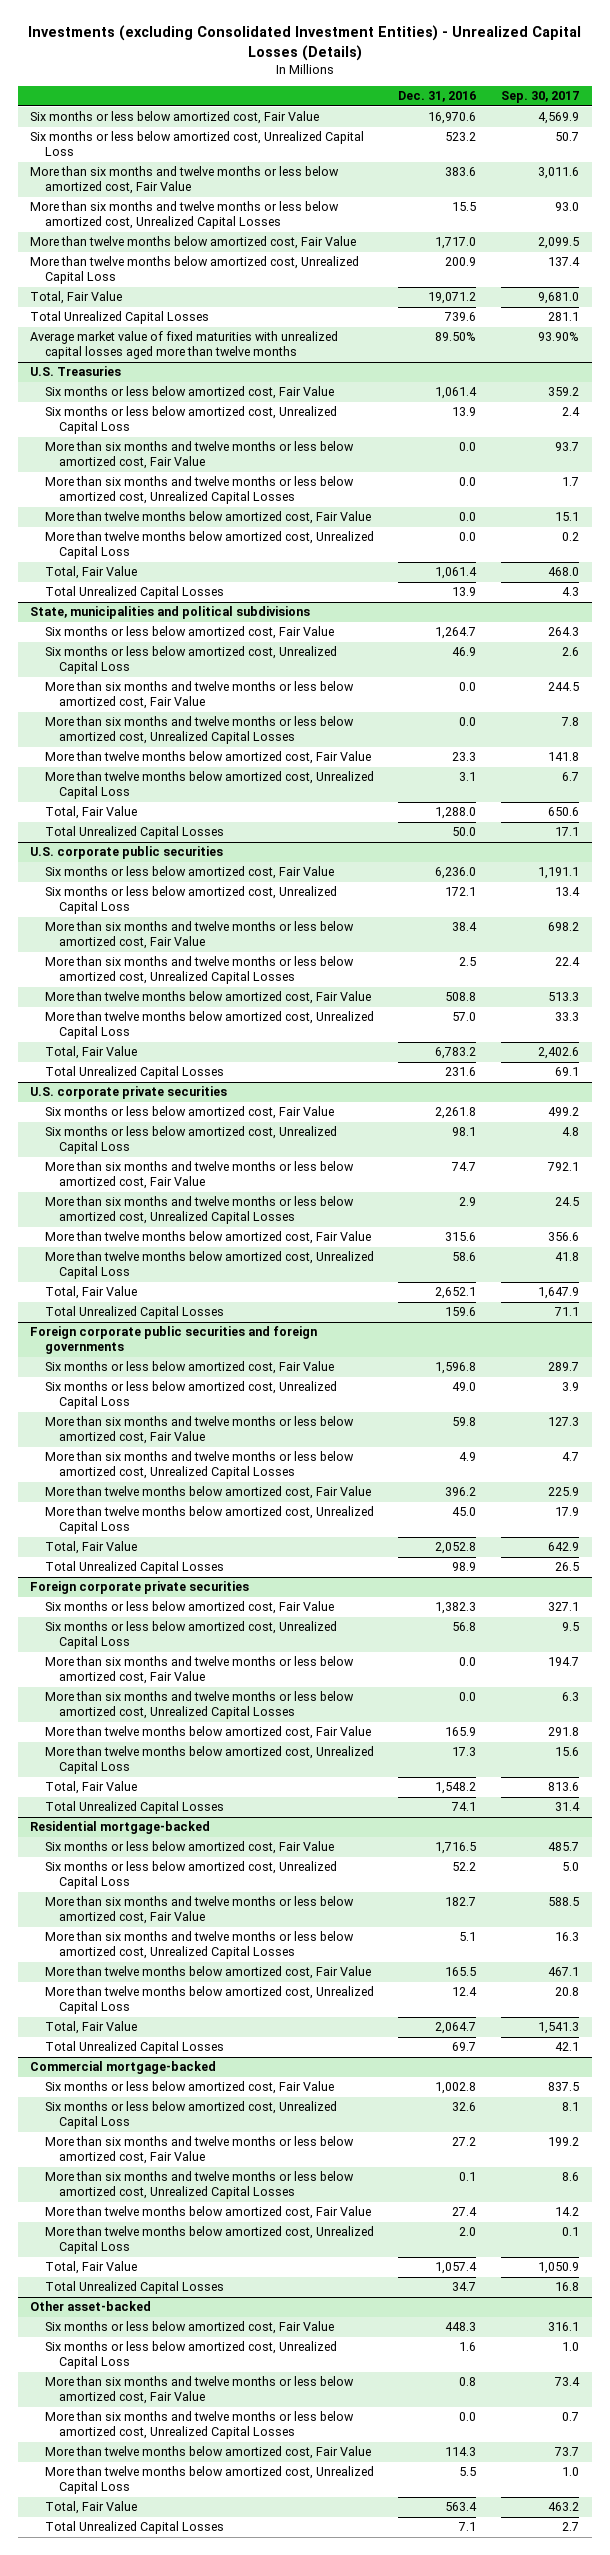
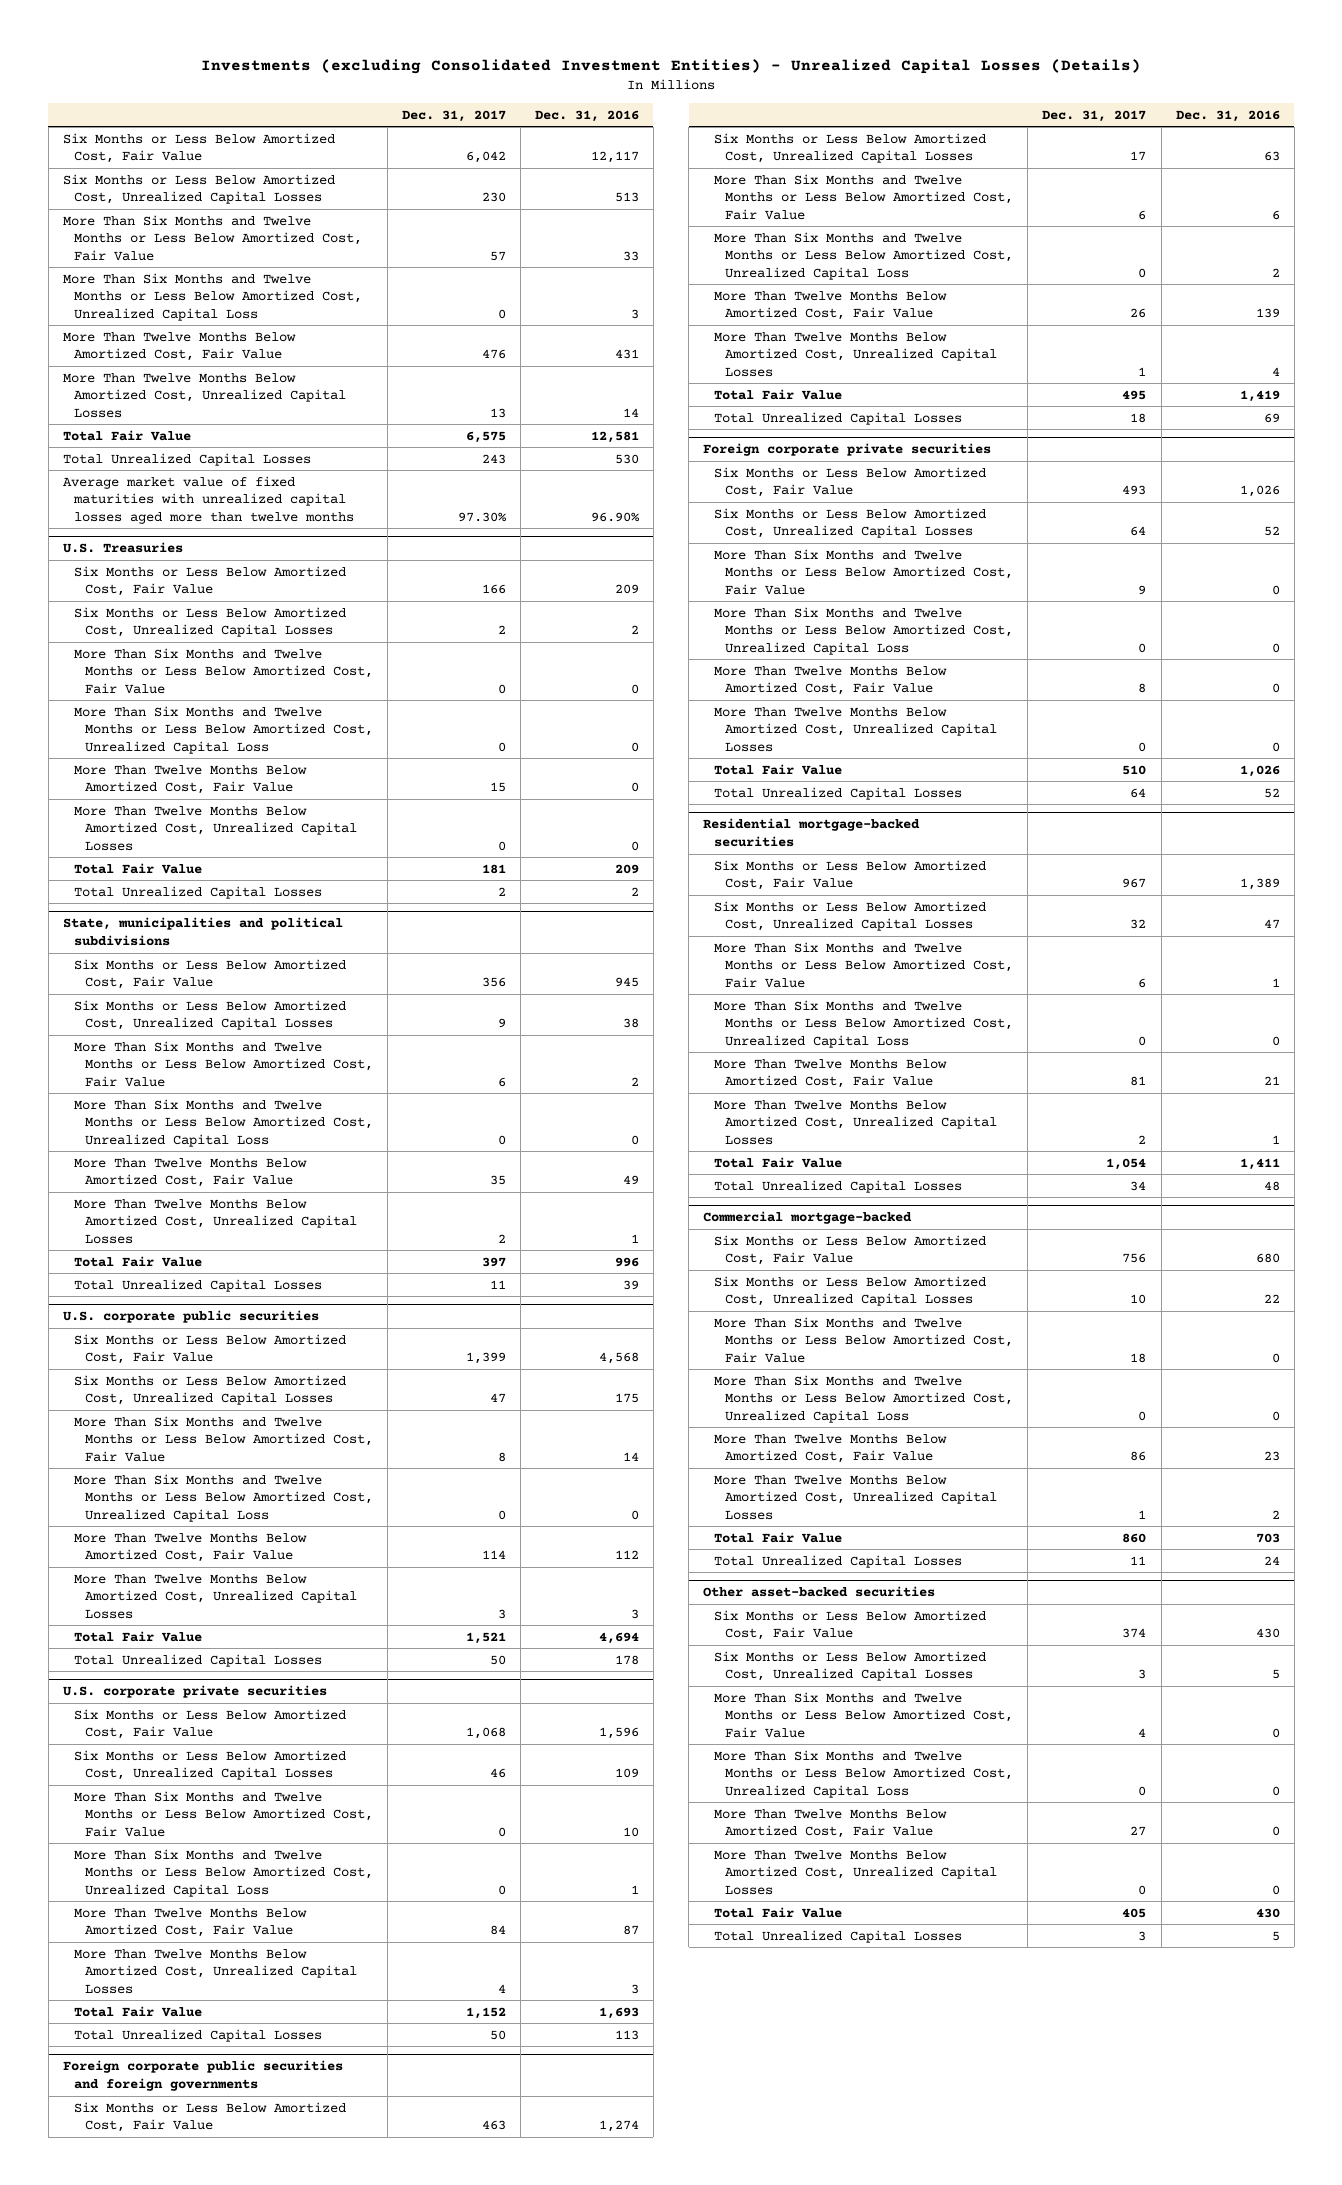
- | Dec. 31, 2016 | Sep. 30, 2017
+ | Dec. 31, 2017 | Dec. 31, 2016
- Six months or less below amortized cost, Fair Value | 16,970.6 | 4,569.9
- Six months or less below amortized cost, Unrealized Capital Loss | 523.2 | 50.7
- More than six months and twelve months or less below amortized cost, Fair Value | 383.6 | 3,011.6
- More than six months and twelve months or less below amortized cost, Unrealized Capital Losses | 15.5 | 93.0
- More than twelve months below amortized cost, Fair Value | 1,717.0 | 2,099.5
- More than twelve months below amortized cost, Unrealized Capital Loss | 200.9 | 137.4
- Total, Fair Value | 19,071.2 | 9,681.0
- Total Unrealized Capital Losses | 739.6 | 281.1
- Average market value of fixed maturities with unrealized capital losses aged more than twelve months | 89.50% | 93.90%
+ Six Months or Less Below Amortized Cost, Fair Value | 6,042 | 12,117
+ Six Months or Less Below Amortized Cost, Unrealized Capital Losses | 230 | 513
+ More Than Six Months and Twelve Months or Less Below Amortized Cost, Fair Value | 57 | 33
+ More Than Six Months and Twelve Months or Less Below Amortized Cost, Unrealized Capital Loss | 0 | 3
+ More Than Twelve Months Below Amortized Cost, Fair Value | 476 | 431
+ More Than Twelve Months Below Amortized Cost, Unrealized Capital Losses | 13 | 14
+ Total Fair Value | 6,575 | 12,581
+ Total Unrealized Capital Losses | 243 | 530
+ Average market value of fixed maturities with unrealized capital losses aged more than twelve months | 97.30% | 96.90%
@ U.S. Treasuries
- Six months or less below amortized cost, Fair Value | 1,061.4 | 359.2
- Six months or less below amortized cost, Unrealized Capital Loss | 13.9 | 2.4
- More than six months and twelve months or less below amortized cost, Fair Value | 0.0 | 93.7
- More than six months and twelve months or less below amortized cost, Unrealized Capital Losses | 0.0 | 1.7
- More than twelve months below amortized cost, Fair Value | 0.0 | 15.1
- More than twelve months below amortized cost, Unrealized Capital Loss | 0.0 | 0.2
- Total, Fair Value | 1,061.4 | 468.0
- Total Unrealized Capital Losses | 13.9 | 4.3
+ Six Months or Less Below Amortized Cost, Fair Value | 166 | 209
+ Six Months or Less Below Amortized Cost, Unrealized Capital Losses | 2 | 2
+ More Than Six Months and Twelve Months or Less Below Amortized Cost, Fair Value | 0 | 0
+ More Than Six Months and Twelve Months or Less Below Amortized Cost, Unrealized Capital Loss | 0 | 0
+ More Than Twelve Months Below Amortized Cost, Fair Value | 15 | 0
+ More Than Twelve Months Below Amortized Cost, Unrealized Capital Losses | 0 | 0
+ Total Fair Value | 181 | 209
+ Total Unrealized Capital Losses | 2 | 2
@ State, municipalities and political subdivisions
- Six months or less below amortized cost, Fair Value | 1,264.7 | 264.3
- Six months or less below amortized cost, Unrealized Capital Loss | 46.9 | 2.6
- More than six months and twelve months or less below amortized cost, Fair Value | 0.0 | 244.5
- More than six months and twelve months or less below amortized cost, Unrealized Capital Losses | 0.0 | 7.8
- More than twelve months below amortized cost, Fair Value | 23.3 | 141.8
- More than twelve months below amortized cost, Unrealized Capital Loss | 3.1 | 6.7
- Total, Fair Value | 1,288.0 | 650.6
- Total Unrealized Capital Losses | 50.0 | 17.1
+ Six Months or Less Below Amortized Cost, Fair Value | 356 | 945
+ Six Months or Less Below Amortized Cost, Unrealized Capital Losses | 9 | 38
+ More Than Six Months and Twelve Months or Less Below Amortized Cost, Fair Value | 6 | 2
+ More Than Six Months and Twelve Months or Less Below Amortized Cost, Unrealized Capital Loss | 0 | 0
+ More Than Twelve Months Below Amortized Cost, Fair Value | 35 | 49
+ More Than Twelve Months Below Amortized Cost, Unrealized Capital Losses | 2 | 1
+ Total Fair Value | 397 | 996
+ Total Unrealized Capital Losses | 11 | 39
@ U.S. corporate public securities
- Six months or less below amortized cost, Fair Value | 6,236.0 | 1,191.1
- Six months or less below amortized cost, Unrealized Capital Loss | 172.1 | 13.4
- More than six months and twelve months or less below amortized cost, Fair Value | 38.4 | 698.2
- More than six months and twelve months or less below amortized cost, Unrealized Capital Losses | 2.5 | 22.4
- More than twelve months below amortized cost, Fair Value | 508.8 | 513.3
- More than twelve months below amortized cost, Unrealized Capital Loss | 57.0 | 33.3
- Total, Fair Value | 6,783.2 | 2,402.6
- Total Unrealized Capital Losses | 231.6 | 69.1
+ Six Months or Less Below Amortized Cost, Fair Value | 1,399 | 4,568
+ Six Months or Less Below Amortized Cost, Unrealized Capital Losses | 47 | 175
+ More Than Six Months and Twelve Months or Less Below Amortized Cost, Fair Value | 8 | 14
+ More Than Six Months and Twelve Months or Less Below Amortized Cost, Unrealized Capital Loss | 0 | 0
+ More Than Twelve Months Below Amortized Cost, Fair Value | 114 | 112
+ More Than Twelve Months Below Amortized Cost, Unrealized Capital Losses | 3 | 3
+ Total Fair Value | 1,521 | 4,694
+ Total Unrealized Capital Losses | 50 | 178
@ U.S. corporate private securities
- Six months or less below amortized cost, Fair Value | 2,261.8 | 499.2
- Six months or less below amortized cost, Unrealized Capital Loss | 98.1 | 4.8
- More than six months and twelve months or less below amortized cost, Fair Value | 74.7 | 792.1
- More than six months and twelve months or less below amortized cost, Unrealized Capital Losses | 2.9 | 24.5
- More than twelve months below amortized cost, Fair Value | 315.6 | 356.6
- More than twelve months below amortized cost, Unrealized Capital Loss | 58.6 | 41.8
- Total, Fair Value | 2,652.1 | 1,647.9
- Total Unrealized Capital Losses | 159.6 | 71.1
+ Six Months or Less Below Amortized Cost, Fair Value | 1,068 | 1,596
+ Six Months or Less Below Amortized Cost, Unrealized Capital Losses | 46 | 109
+ More Than Six Months and Twelve Months or Less Below Amortized Cost, Fair Value | 0 | 10
+ More Than Six Months and Twelve Months or Less Below Amortized Cost, Unrealized Capital Loss | 0 | 1
+ More Than Twelve Months Below Amortized Cost, Fair Value | 84 | 87
+ More Than Twelve Months Below Amortized Cost, Unrealized Capital Losses | 4 | 3
+ Total Fair Value | 1,152 | 1,693
+ Total Unrealized Capital Losses | 50 | 113
@ Foreign corporate public securities and foreign governments
- Six months or less below amortized cost, Fair Value | 1,596.8 | 289.7
- Six months or less below amortized cost, Unrealized Capital Loss | 49.0 | 3.9
- More than six months and twelve months or less below amortized cost, Fair Value | 59.8 | 127.3
- More than six months and twelve months or less below amortized cost, Unrealized Capital Losses | 4.9 | 4.7
- More than twelve months below amortized cost, Fair Value | 396.2 | 225.9
- More than twelve months below amortized cost, Unrealized Capital Loss | 45.0 | 17.9
- Total, Fair Value | 2,052.8 | 642.9
- Total Unrealized Capital Losses | 98.9 | 26.5
+ Six Months or Less Below Amortized Cost, Fair Value | 463 | 1,274
+ Six Months or Less Below Amortized Cost, Unrealized Capital Losses | 17 | 63
+ More Than Six Months and Twelve Months or Less Below Amortized Cost, Fair Value | 6 | 6
+ More Than Six Months and Twelve Months or Less Below Amortized Cost, Unrealized Capital Loss | 0 | 2
+ More Than Twelve Months Below Amortized Cost, Fair Value | 26 | 139
+ More Than Twelve Months Below Amortized Cost, Unrealized Capital Losses | 1 | 4
+ Total Fair Value | 495 | 1,419
+ Total Unrealized Capital Losses | 18 | 69
@ Foreign corporate private securities
- Six months or less below amortized cost, Fair Value | 1,382.3 | 327.1
- Six months or less below amortized cost, Unrealized Capital Loss | 56.8 | 9.5
- More than six months and twelve months or less below amortized cost, Fair Value | 0.0 | 194.7
- More than six months and twelve months or less below amortized cost, Unrealized Capital Losses | 0.0 | 6.3
- More than twelve months below amortized cost, Fair Value | 165.9 | 291.8
- More than twelve months below amortized cost, Unrealized Capital Loss | 17.3 | 15.6
- Total, Fair Value | 1,548.2 | 813.6
- Total Unrealized Capital Losses | 74.1 | 31.4
- Residential mortgage-backed
- Six months or less below amortized cost, Fair Value | 1,716.5 | 485.7
- Six months or less below amortized cost, Unrealized Capital Loss | 52.2 | 5.0
- More than six months and twelve months or less below amortized cost, Fair Value | 182.7 | 588.5
- More than six months and twelve months or less below amortized cost, Unrealized Capital Losses | 5.1 | 16.3
- More than twelve months below amortized cost, Fair Value | 165.5 | 467.1
- More than twelve months below amortized cost, Unrealized Capital Loss | 12.4 | 20.8
- Total, Fair Value | 2,064.7 | 1,541.3
- Total Unrealized Capital Losses | 69.7 | 42.1
@ Foreign corporate private securities
+ Six Months or Less Below Amortized Cost, Fair Value | 493 | 1,026
+ Six Months or Less Below Amortized Cost, Unrealized Capital Losses | 64 | 52
+ More Than Six Months and Twelve Months or Less Below Amortized Cost, Fair Value | 9 | 0
+ More Than Six Months and Twelve Months or Less Below Amortized Cost, Unrealized Capital Loss | 0 | 0
+ More Than Twelve Months Below Amortized Cost, Fair Value | 8 | 0
+ More Than Twelve Months Below Amortized Cost, Unrealized Capital Losses | 0 | 0
+ Total Fair Value | 510 | 1,026
+ Total Unrealized Capital Losses | 64 | 52
+ Residential mortgage-backed securities
+ Six Months or Less Below Amortized Cost, Fair Value | 967 | 1,389
+ Six Months or Less Below Amortized Cost, Unrealized Capital Losses | 32 | 47
+ More Than Six Months and Twelve Months or Less Below Amortized Cost, Fair Value | 6 | 1
+ More Than Six Months and Twelve Months or Less Below Amortized Cost, Unrealized Capital Loss | 0 | 0
+ More Than Twelve Months Below Amortized Cost, Fair Value | 81 | 21
+ More Than Twelve Months Below Amortized Cost, Unrealized Capital Losses | 2 | 1
+ Total Fair Value | 1,054 | 1,411
+ Total Unrealized Capital Losses | 34 | 48
@ Commercial mortgage-backed
- Six months or less below amortized cost, Fair Value | 1,002.8 | 837.5
- Six months or less below amortized cost, Unrealized Capital Loss | 32.6 | 8.1
- More than six months and twelve months or less below amortized cost, Fair Value | 27.2 | 199.2
- More than six months and twelve months or less below amortized cost, Unrealized Capital Losses | 0.1 | 8.6
- More than twelve months below amortized cost, Fair Value | 27.4 | 14.2
- More than twelve months below amortized cost, Unrealized Capital Loss | 2.0 | 0.1
- Total, Fair Value | 1,057.4 | 1,050.9
- Total Unrealized Capital Losses | 34.7 | 16.8
- Other asset-backed
- Six months or less below amortized cost, Fair Value | 448.3 | 316.1
- Six months or less below amortized cost, Unrealized Capital Loss | 1.6 | 1.0
- More than six months and twelve months or less below amortized cost, Fair Value | 0.8 | 73.4
- More than six months and twelve months or less below amortized cost, Unrealized Capital Losses | 0.0 | 0.7
- More than twelve months below amortized cost, Fair Value | 114.3 | 73.7
- More than twelve months below amortized cost, Unrealized Capital Loss | 5.5 | 1.0
- Total, Fair Value | 563.4 | 463.2
- Total Unrealized Capital Losses | 7.1 | 2.7
@ Commercial mortgage-backed
+ Six Months or Less Below Amortized Cost, Fair Value | 756 | 680
+ Six Months or Less Below Amortized Cost, Unrealized Capital Losses | 10 | 22
+ More Than Six Months and Twelve Months or Less Below Amortized Cost, Fair Value | 18 | 0
+ More Than Six Months and Twelve Months or Less Below Amortized Cost, Unrealized Capital Loss | 0 | 0
+ More Than Twelve Months Below Amortized Cost, Fair Value | 86 | 23
+ More Than Twelve Months Below Amortized Cost, Unrealized Capital Losses | 1 | 2
+ Total Fair Value | 860 | 703
+ Total Unrealized Capital Losses | 11 | 24
+ Other asset-backed securities
+ Six Months or Less Below Amortized Cost, Fair Value | 374 | 430
+ Six Months or Less Below Amortized Cost, Unrealized Capital Losses | 3 | 5
+ More Than Six Months and Twelve Months or Less Below Amortized Cost, Fair Value | 4 | 0
+ More Than Six Months and Twelve Months or Less Below Amortized Cost, Unrealized Capital Loss | 0 | 0
+ More Than Twelve Months Below Amortized Cost, Fair Value | 27 | 0
+ More Than Twelve Months Below Amortized Cost, Unrealized Capital Losses | 0 | 0
+ Total Fair Value | 405 | 430
+ Total Unrealized Capital Losses | 3 | 5

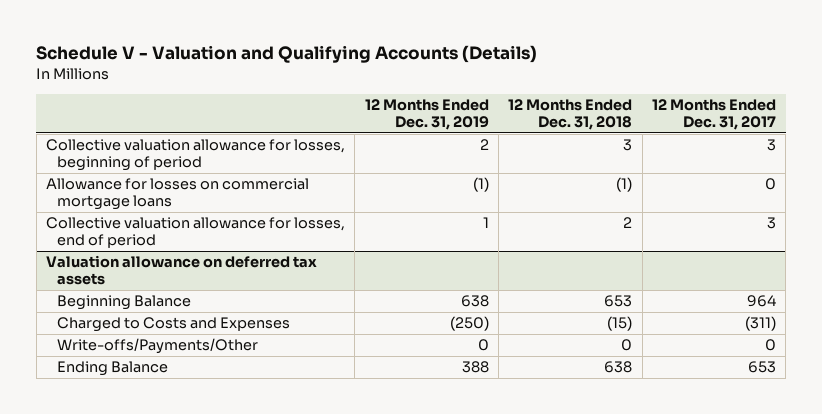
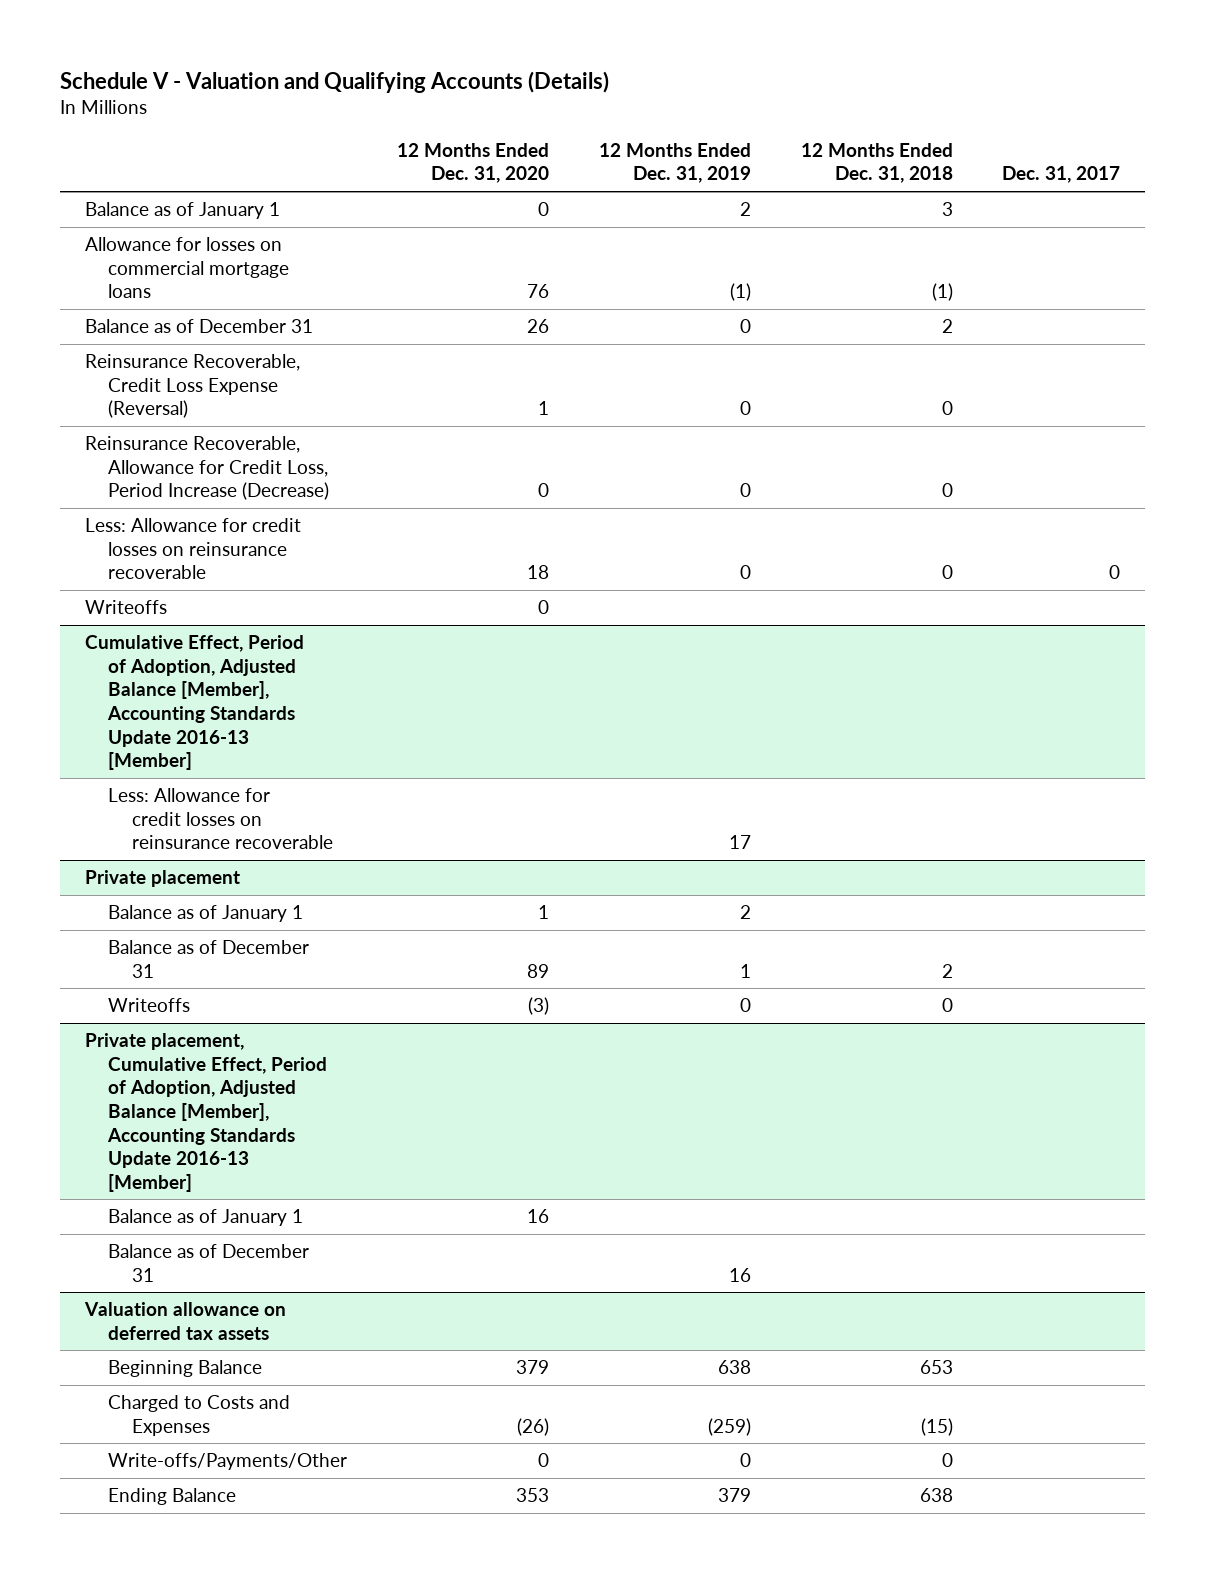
- | 12 Months Ended Dec. 31, 2019 | 12 Months Ended Dec. 31, 2018 | 12 Months Ended Dec. 31, 2017
+ | 12 Months Ended Dec. 31, 2020 | 12 Months Ended Dec. 31, 2019 | 12 Months Ended Dec. 31, 2018 | Dec. 31, 2017
- Collective valuation allowance for losses, beginning of period | 2 | 3 | 3
+ Balance as of January 1 | 0 | 2 | 3 |
- Collective valuation allowance for losses, end of period | 1 | 2 | 3
+ Balance as of December 31 | 26 | 0 | 2 |
+ Reinsurance Recoverable, Credit Loss Expense (Reversal) | 1 | 0 | 0 |
+ Reinsurance Recoverable, Allowance for Credit Loss, Period Increase (Decrease) | 0 | 0 | 0 |
+ Less: Allowance for credit losses on reinsurance recoverable | 18 | 0 | 0 | 0
+ Writeoffs | 0 | | |
+ Cumulative Effect, Period of Adoption, Adjusted Balance [Member], Accounting Standards Update 2016-13 [Member]
+ Less: Allowance for credit losses on reinsurance recoverable | | 17 | |
+ Private placement
+ Balance as of January 1 | 1 | 2 | |
+ Balance as of December 31 | 89 | 1 | 2 |
+ Writeoffs | (3) | 0 | 0 |
+ Private placement, Cumulative Effect, Period of Adoption, Adjusted Balance [Member], Accounting Standards Update 2016-13 [Member]
+ Balance as of January 1 | 16 | | |
+ Balance as of December 31 | | 16 | |
@ Valuation allowance on deferred tax assets
- Charged to Costs and Expenses | (250) | (15) | (311)
+ Charged to Costs and Expenses | (26) | (259) | (15) |
- Ending Balance | 388 | 638 | 653
+ Ending Balance | 353 | 379 | 638 |

